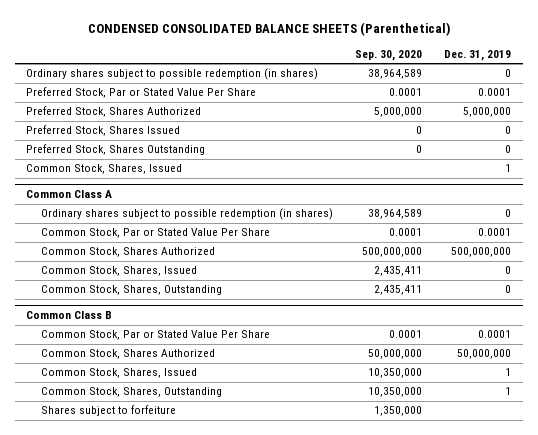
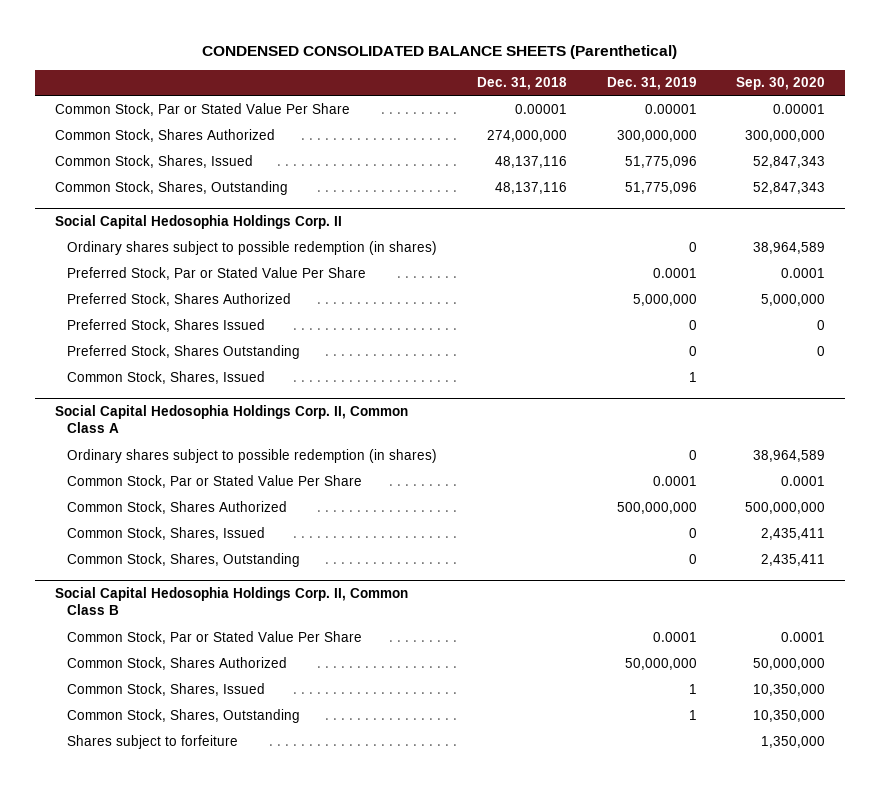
- | Sep. 30, 2020 | Dec. 31, 2019
+ | Dec. 31, 2018 | Dec. 31, 2019 | Sep. 30, 2020
+ Common Stock, Par or Stated Value Per Share | 0.00001 | 0.00001 | 0.00001
+ Common Stock, Shares Authorized | 274,000,000 | 300,000,000 | 300,000,000
+ Common Stock, Shares, Issued | 48,137,116 | 51,775,096 | 52,847,343
+ Common Stock, Shares, Outstanding | 48,137,116 | 51,775,096 | 52,847,343
+ Social Capital Hedosophia Holdings Corp. II
- Common Class A
+ Social Capital Hedosophia Holdings Corp. II, Common Class A
- Common Class B
+ Social Capital Hedosophia Holdings Corp. II, Common Class B

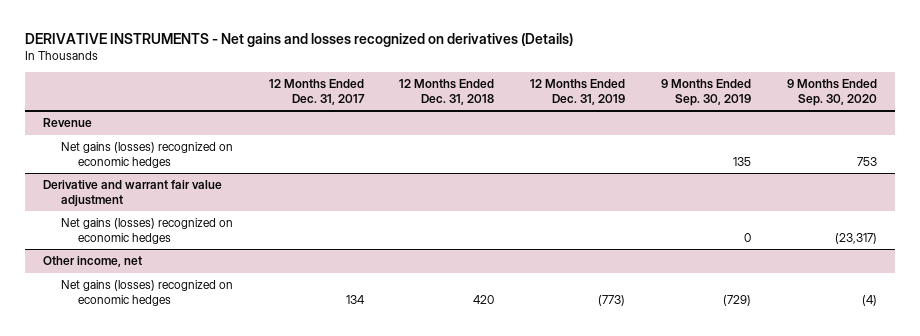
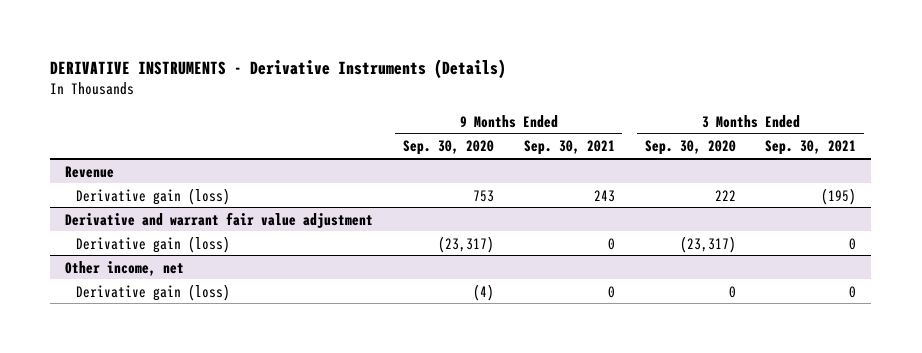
- DERIVATIVE INSTRUMENTS - Net gains and losses recognized on derivatives (Details)
+ DERIVATIVE INSTRUMENTS - Derivative Instruments (Details)
- | 12 Months Ended Dec. 31, 2017 | 12 Months Ended Dec. 31, 2018 | 12 Months Ended Dec. 31, 2019 | 9 Months Ended Sep. 30, 2019 | 9 Months Ended Sep. 30, 2020
+ | 9 Months Ended Sep. 30, 2020 | 9 Months Ended Sep. 30, 2021 | 3 Months Ended Sep. 30, 2020 | 3 Months Ended Sep. 30, 2021
@ Revenue
- Net gains (losses) recognized on economic hedges | | | | 135 | 753
+ Derivative gain (loss) | 753 | 243 | 222 | (195)
@ Derivative and warrant fair value adjustment
- Net gains (losses) recognized on economic hedges | | | | 0 | (23,317)
+ Derivative gain (loss) | (23,317) | 0 | (23,317) | 0
@ Other income, net
- Net gains (losses) recognized on economic hedges | 134 | 420 | (773) | (729) | (4)
+ Derivative gain (loss) | (4) | 0 | 0 | 0

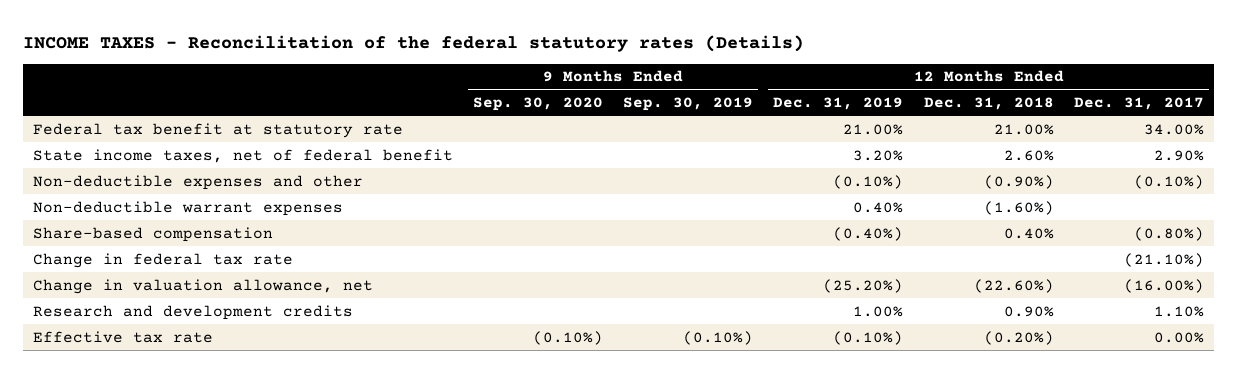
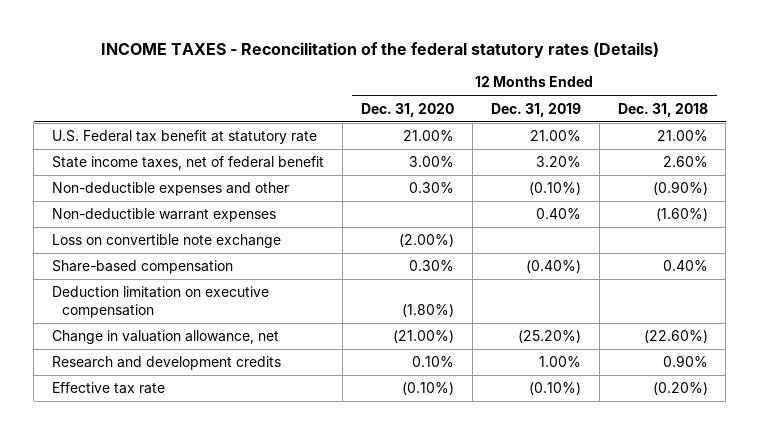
- | 9 Months Ended Sep. 30, 2020 | 9 Months Ended Sep. 30, 2019 | 12 Months Ended Dec. 31, 2019 | 12 Months Ended Dec. 31, 2018 | 12 Months Ended Dec. 31, 2017
+ | 12 Months Ended Dec. 31, 2020 | 12 Months Ended Dec. 31, 2019 | 12 Months Ended Dec. 31, 2018
- Federal tax benefit at statutory rate | | | 21.00% | 21.00% | 34.00%
+ U.S. Federal tax benefit at statutory rate | 21.00% | 21.00% | 21.00%
+ Loss on convertible note exchange | (2.00%) | |
- Change in federal tax rate | | | | | (21.10%)
+ Deduction limitation on executive compensation | (1.80%) | |

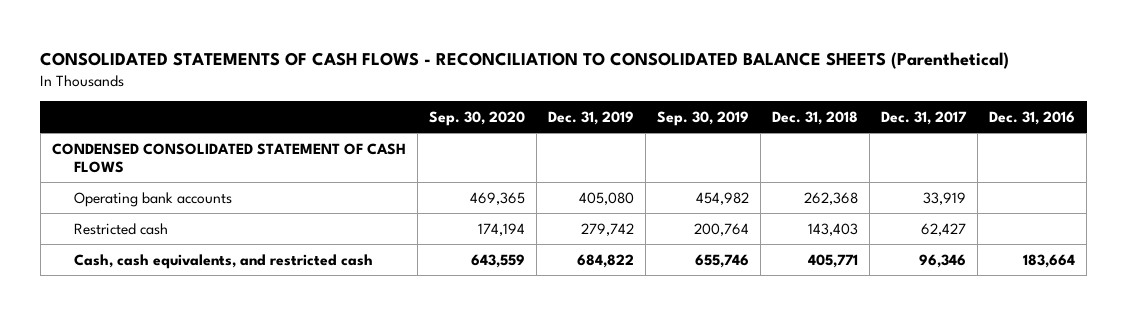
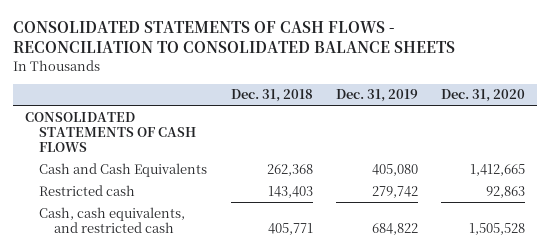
- CONSOLIDATED STATEMENTS OF CASH FLOWS - RECONCILIATION TO CONSOLIDATED BALANCE SHEETS (Parenthetical)
+ CONSOLIDATED STATEMENTS OF CASH FLOWS - RECONCILIATION TO CONSOLIDATED BALANCE SHEETS
- | Sep. 30, 2020 | Dec. 31, 2019 | Sep. 30, 2019 | Dec. 31, 2018 | Dec. 31, 2017 | Dec. 31, 2016
+ | Dec. 31, 2018 | Dec. 31, 2019 | Dec. 31, 2020
- CONDENSED CONSOLIDATED STATEMENT OF CASH FLOWS
- Operating bank accounts | 469,365 | 405,080 | 454,982 | 262,368 | 33,919 |
+ CONSOLIDATED STATEMENTS OF CASH FLOWS
+ Cash and Cash Equivalents | 262,368 | 405,080 | 1,412,665

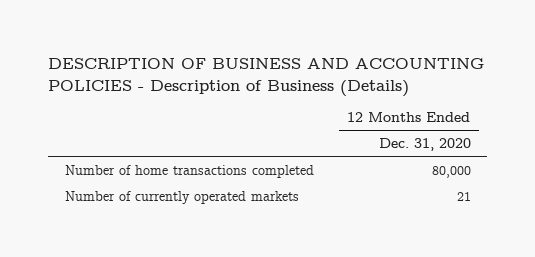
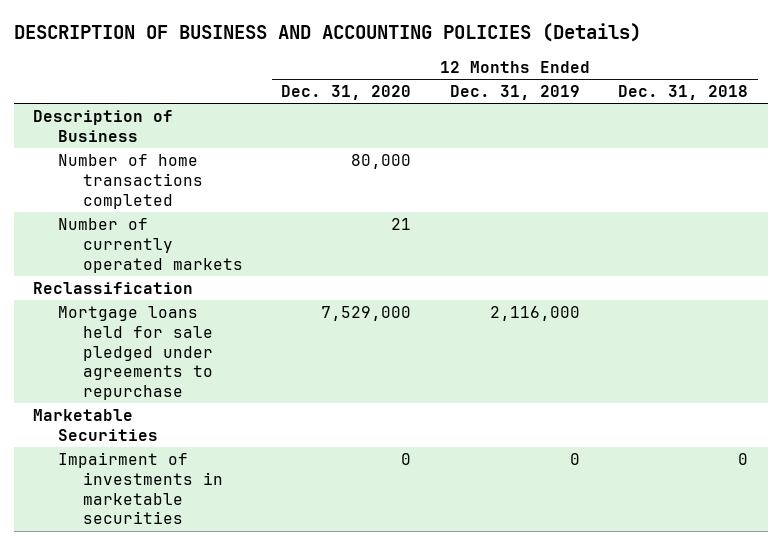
- DESCRIPTION OF BUSINESS AND ACCOUNTING POLICIES - Description of Business (Details)
+ DESCRIPTION OF BUSINESS AND ACCOUNTING POLICIES (Details)
- | 12 Months Ended Dec. 31, 2020
+ | 12 Months Ended Dec. 31, 2020 | 12 Months Ended Dec. 31, 2019 | 12 Months Ended Dec. 31, 2018
+ Description of Business
+ Reclassification
+ Mortgage loans held for sale pledged under agreements to repurchase | 7,529,000 | 2,116,000 |
+ Marketable Securities
+ Impairment of investments in marketable securities | 0 | 0 | 0

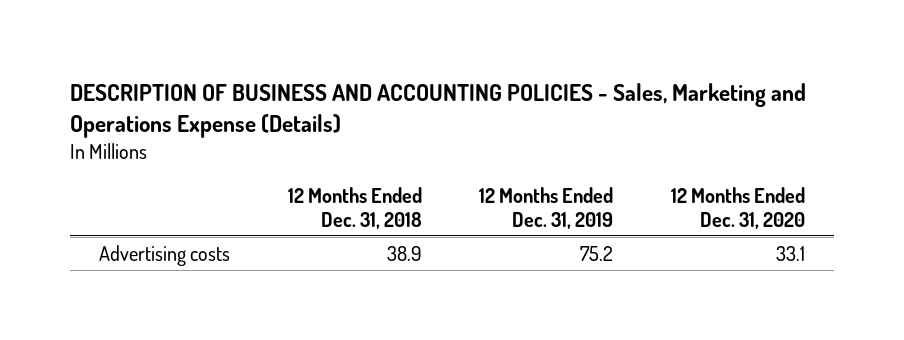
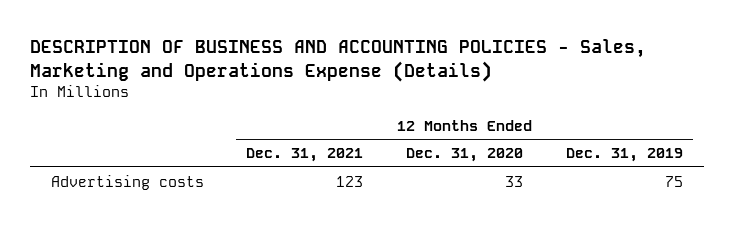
- | 12 Months Ended Dec. 31, 2018 | 12 Months Ended Dec. 31, 2019 | 12 Months Ended Dec. 31, 2020
+ | 12 Months Ended Dec. 31, 2021 | 12 Months Ended Dec. 31, 2020 | 12 Months Ended Dec. 31, 2019
- Advertising costs | 38.9 | 75.2 | 33.1
+ Advertising costs | 123 | 33 | 75

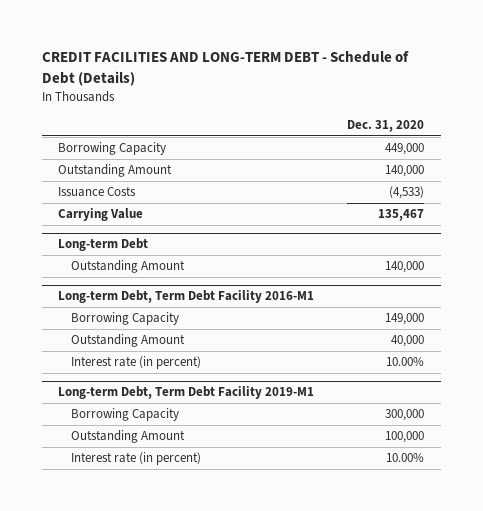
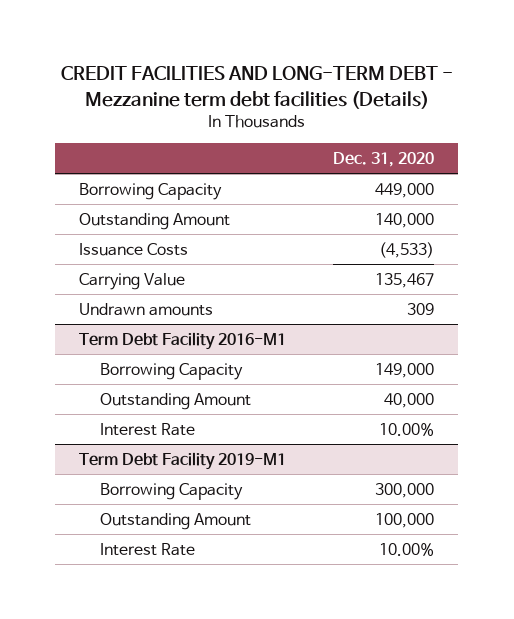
- CREDIT FACILITIES AND LONG-TERM DEBT - Schedule of Debt (Details)
+ CREDIT FACILITIES AND LONG-TERM DEBT - Mezzanine term debt facilities (Details)
- Long-term Debt
- Outstanding Amount | 140,000
- Long-term Debt, Term Debt Facility 2016-M1
+ Undrawn amounts | 309
+ Term Debt Facility 2016-M1
- Interest rate (in percent) | 10.00%
- Long-term Debt, Term Debt Facility 2019-M1
+ Interest Rate | 10.00%
+ Term Debt Facility 2019-M1
- Interest rate (in percent) | 10.00%
+ Interest Rate | 10.00%

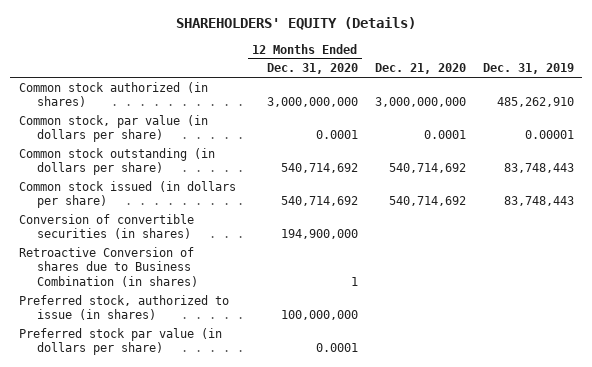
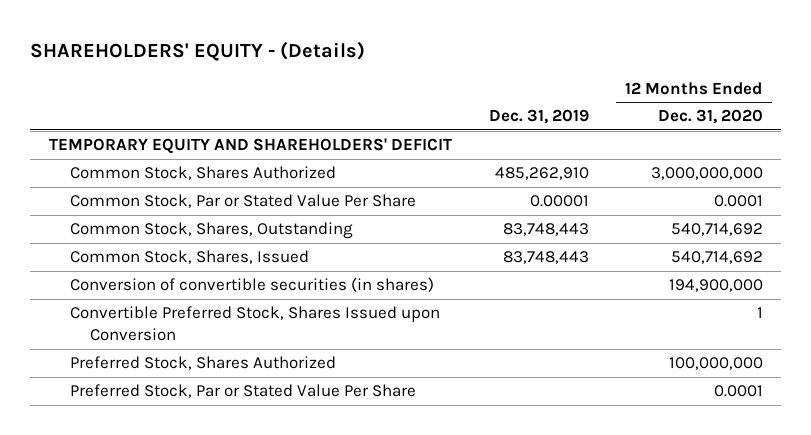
- SHAREHOLDERS' EQUITY (Details)
+ SHAREHOLDERS' EQUITY - (Details)
- | 12 Months Ended Dec. 31, 2020 | Dec. 21, 2020 | Dec. 31, 2019
+ | Dec. 31, 2019 | 12 Months Ended Dec. 31, 2020
- Common stock authorized (in shares) | 3,000,000,000 | 3,000,000,000 | 485,262,910
- Common stock, par value (in dollars per share) | 0.0001 | 0.0001 | 0.00001
- Common stock outstanding (in dollars per share) | 540,714,692 | 540,714,692 | 83,748,443
- Common stock issued (in dollars per share) | 540,714,692 | 540,714,692 | 83,748,443
+ TEMPORARY EQUITY AND SHAREHOLDERS' DEFICIT
+ Common Stock, Shares Authorized | 485,262,910 | 3,000,000,000
+ Common Stock, Par or Stated Value Per Share | 0.00001 | 0.0001
+ Common Stock, Shares, Outstanding | 83,748,443 | 540,714,692
+ Common Stock, Shares, Issued | 83,748,443 | 540,714,692
- Retroactive Conversion of shares due to Business Combination (in shares) | 1 | |
- Preferred stock, authorized to issue (in shares) | 100,000,000 | |
- Preferred stock par value (in dollars per share) | 0.0001 | |
+ Convertible Preferred Stock, Shares Issued upon Conversion | | 1
+ Preferred Stock, Shares Authorized | | 100,000,000
+ Preferred Stock, Par or Stated Value Per Share | | 0.0001

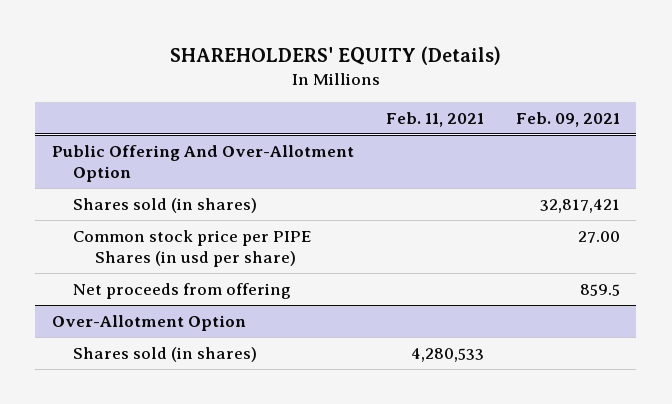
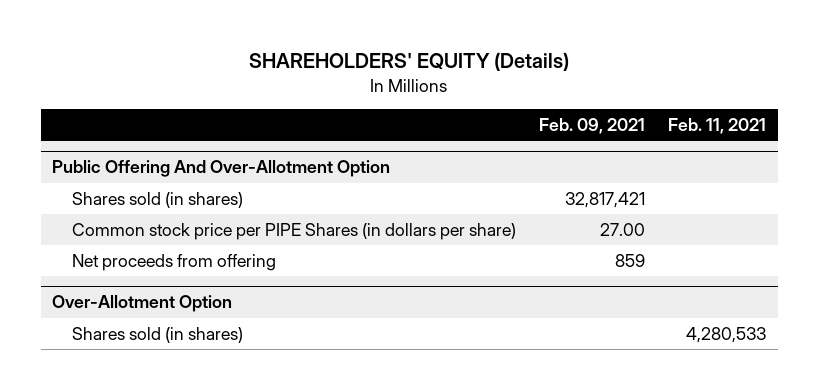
- | Feb. 11, 2021 | Feb. 09, 2021
+ | Feb. 09, 2021 | Feb. 11, 2021
@ Public Offering And Over-Allotment Option
- Common stock price per PIPE Shares (in usd per share) | | 27.00
- Net proceeds from offering | | 859.5
+ Common stock price per PIPE Shares (in dollars per share) | 27.00 |
+ Net proceeds from offering | 859 |

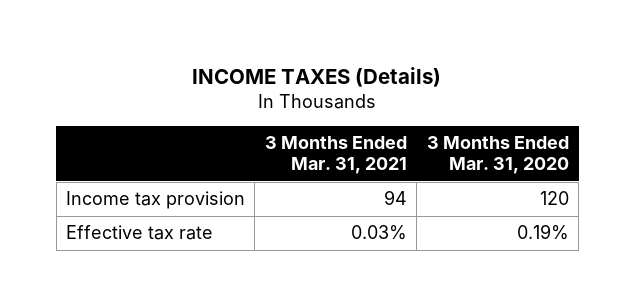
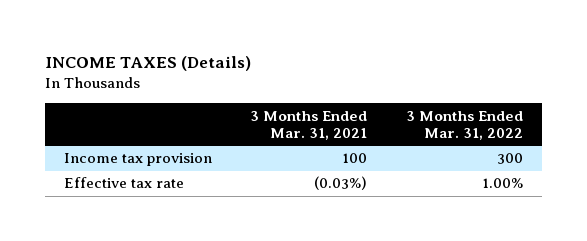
- | 3 Months Ended Mar. 31, 2021 | 3 Months Ended Mar. 31, 2020
+ | 3 Months Ended Mar. 31, 2021 | 3 Months Ended Mar. 31, 2022
- Income tax provision | 94 | 120
- Effective tax rate | 0.03% | 0.19%
+ Income tax provision | 100 | 300
+ Effective tax rate | (0.03%) | 1.00%

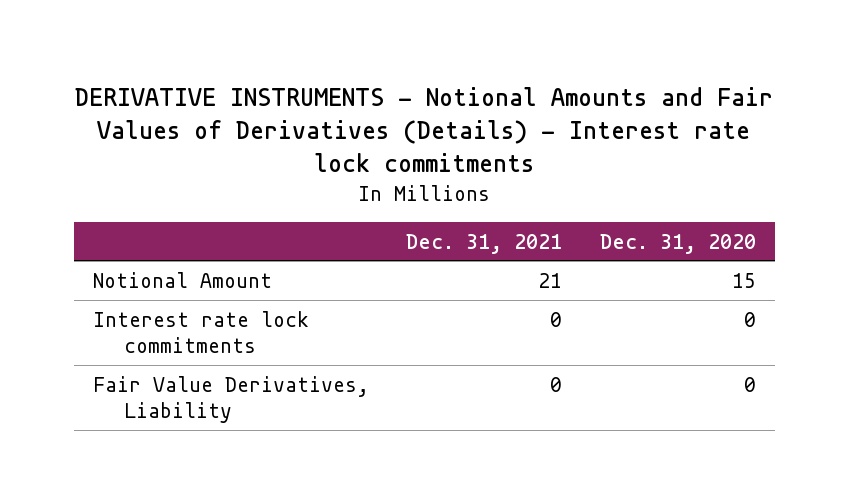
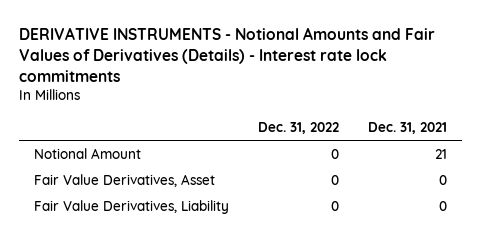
- | Dec. 31, 2021 | Dec. 31, 2020
+ | Dec. 31, 2022 | Dec. 31, 2021
- Interest rate lock commitments | 0 | 0
+ Fair Value Derivatives, Asset | 0 | 0

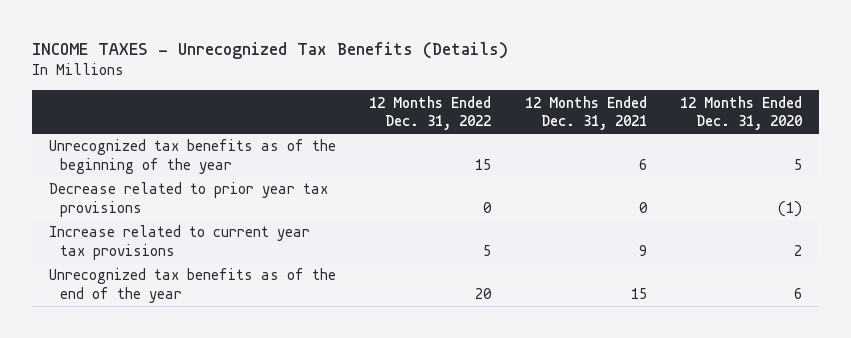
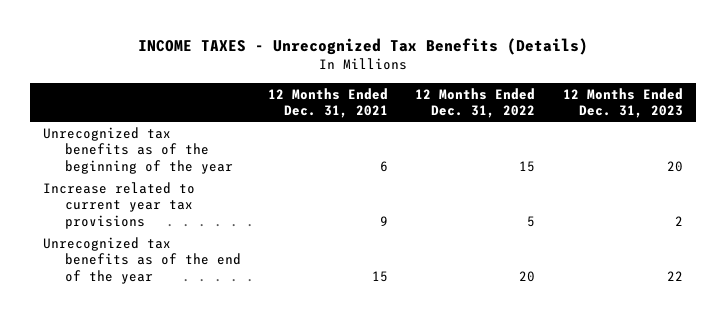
- | 12 Months Ended Dec. 31, 2022 | 12 Months Ended Dec. 31, 2021 | 12 Months Ended Dec. 31, 2020
+ | 12 Months Ended Dec. 31, 2021 | 12 Months Ended Dec. 31, 2022 | 12 Months Ended Dec. 31, 2023
- Decrease related to prior year tax provisions | 0 | 0 | (1)

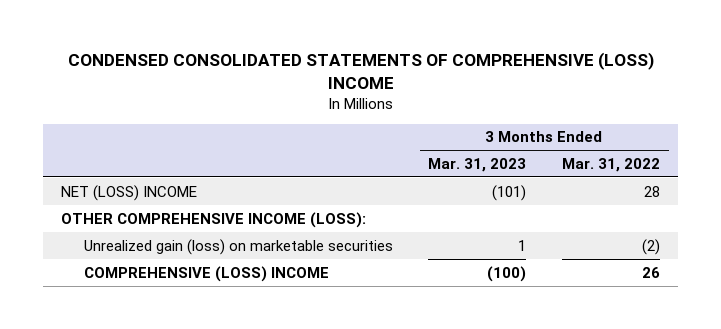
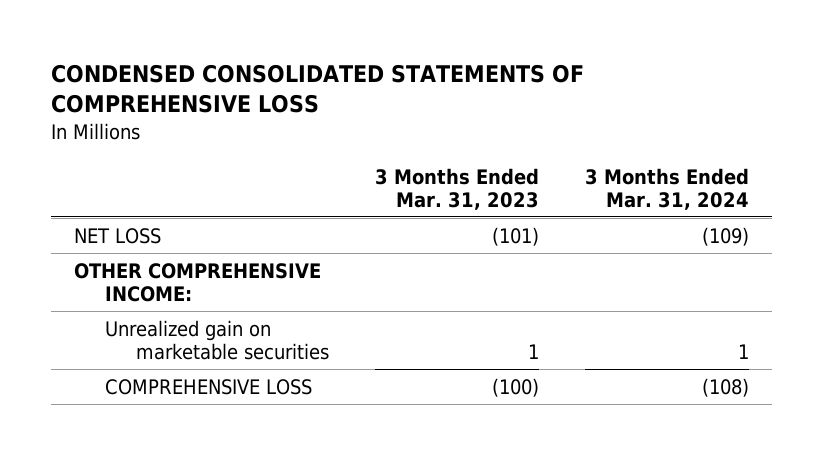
- CONDENSED CONSOLIDATED STATEMENTS OF COMPREHENSIVE (LOSS) INCOME
+ CONDENSED CONSOLIDATED STATEMENTS OF COMPREHENSIVE LOSS
- | 3 Months Ended Mar. 31, 2023 | 3 Months Ended Mar. 31, 2022
+ | 3 Months Ended Mar. 31, 2023 | 3 Months Ended Mar. 31, 2024
- NET (LOSS) INCOME | (101) | 28
- OTHER COMPREHENSIVE INCOME (LOSS):
- Unrealized gain (loss) on marketable securities | 1 | (2)
- COMPREHENSIVE (LOSS) INCOME | (100) | 26
+ NET LOSS | (101) | (109)
+ OTHER COMPREHENSIVE INCOME:
+ Unrealized gain on marketable securities | 1 | 1
+ COMPREHENSIVE LOSS | (100) | (108)

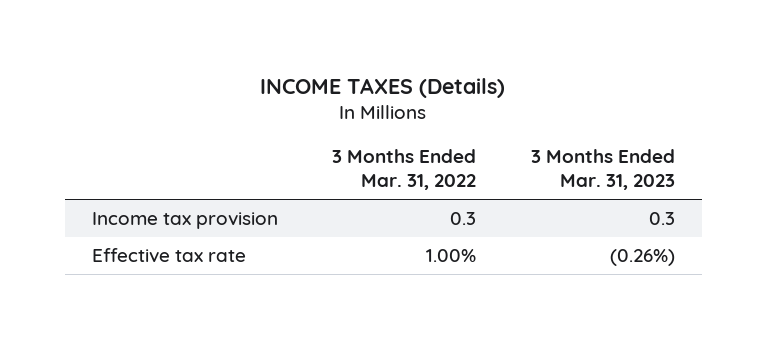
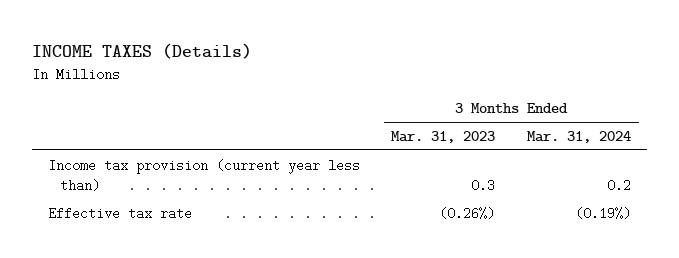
- | 3 Months Ended Mar. 31, 2022 | 3 Months Ended Mar. 31, 2023
+ | 3 Months Ended Mar. 31, 2023 | 3 Months Ended Mar. 31, 2024
- Income tax provision | 0.3 | 0.3
+ Income tax provision (current year less than) | 0.3 | 0.2

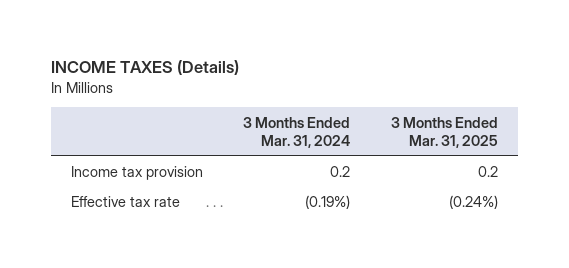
- | 3 Months Ended Mar. 31, 2023 | 3 Months Ended Mar. 31, 2024
+ | 3 Months Ended Mar. 31, 2024 | 3 Months Ended Mar. 31, 2025
- Income tax provision (current year less than) | 0.3 | 0.2
+ Income tax provision | 0.2 | 0.2

